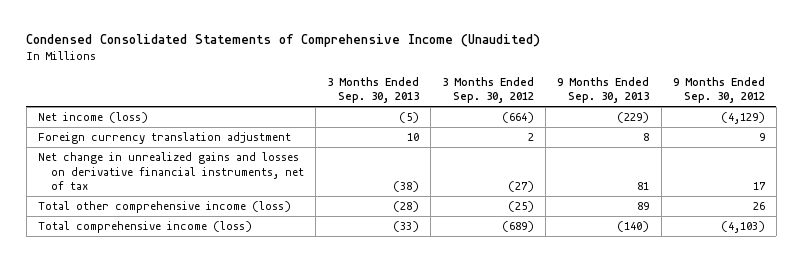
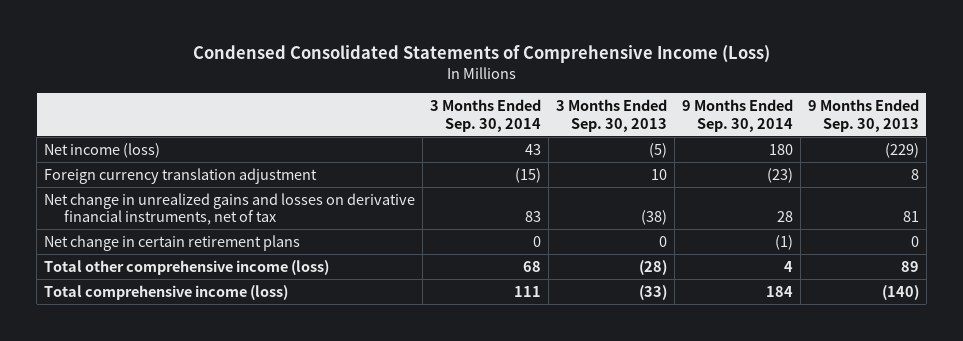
- Condensed Consolidated Statements of Comprehensive Income (Unaudited)
+ Condensed Consolidated Statements of Comprehensive Income (Loss)
- | 3 Months Ended Sep. 30, 2013 | 3 Months Ended Sep. 30, 2012 | 9 Months Ended Sep. 30, 2013 | 9 Months Ended Sep. 30, 2012
+ | 3 Months Ended Sep. 30, 2014 | 3 Months Ended Sep. 30, 2013 | 9 Months Ended Sep. 30, 2014 | 9 Months Ended Sep. 30, 2013
+ Net change in certain retirement plans | 0 | 0 | (1) | 0

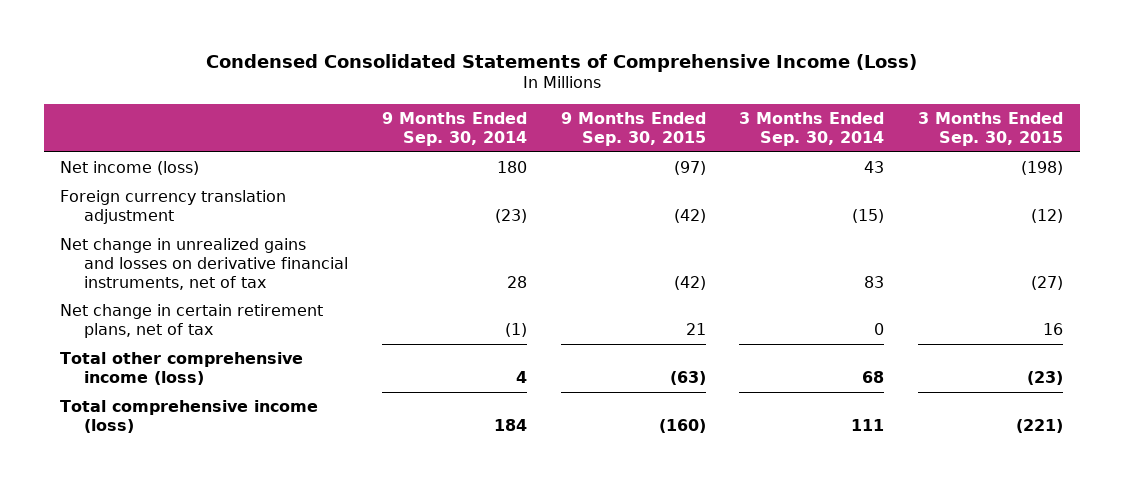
- | 3 Months Ended Sep. 30, 2014 | 3 Months Ended Sep. 30, 2013 | 9 Months Ended Sep. 30, 2014 | 9 Months Ended Sep. 30, 2013
+ | 9 Months Ended Sep. 30, 2014 | 9 Months Ended Sep. 30, 2015 | 3 Months Ended Sep. 30, 2014 | 3 Months Ended Sep. 30, 2015
- Net change in certain retirement plans | 0 | 0 | (1) | 0
+ Net change in certain retirement plans, net of tax | (1) | 21 | 0 | 16

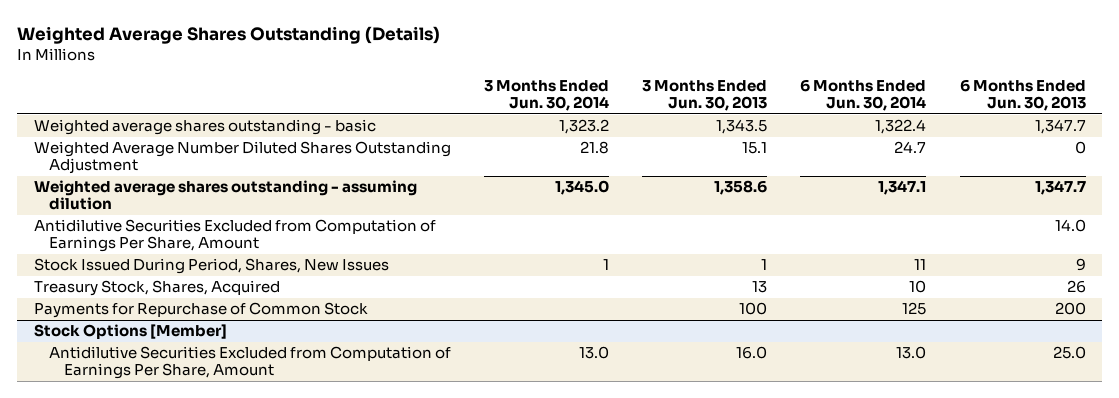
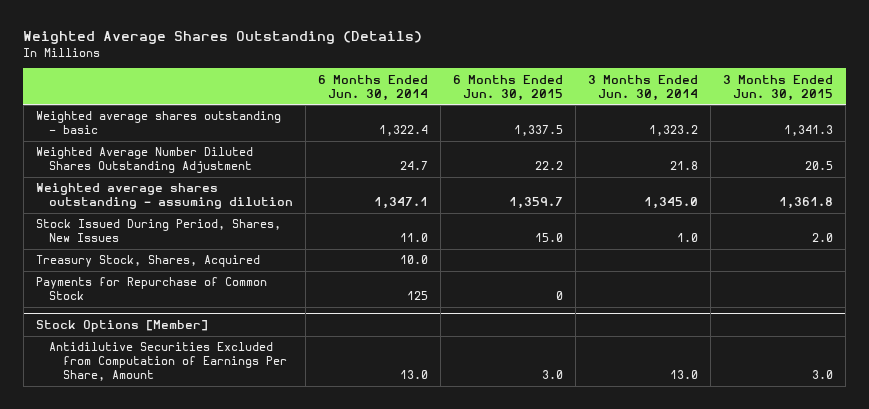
- | 3 Months Ended Jun. 30, 2014 | 3 Months Ended Jun. 30, 2013 | 6 Months Ended Jun. 30, 2014 | 6 Months Ended Jun. 30, 2013
+ | 6 Months Ended Jun. 30, 2014 | 6 Months Ended Jun. 30, 2015 | 3 Months Ended Jun. 30, 2014 | 3 Months Ended Jun. 30, 2015
- Antidilutive Securities Excluded from Computation of Earnings Per Share, Amount | | | | 14.0
- Stock Issued During Period, Shares, New Issues | 1 | 1 | 11 | 9
- Treasury Stock, Shares, Acquired | | 13 | 10 | 26
+ Stock Issued During Period, Shares, New Issues | 11.0 | 15.0 | 1.0 | 2.0
+ Treasury Stock, Shares, Acquired | 10.0 | | |

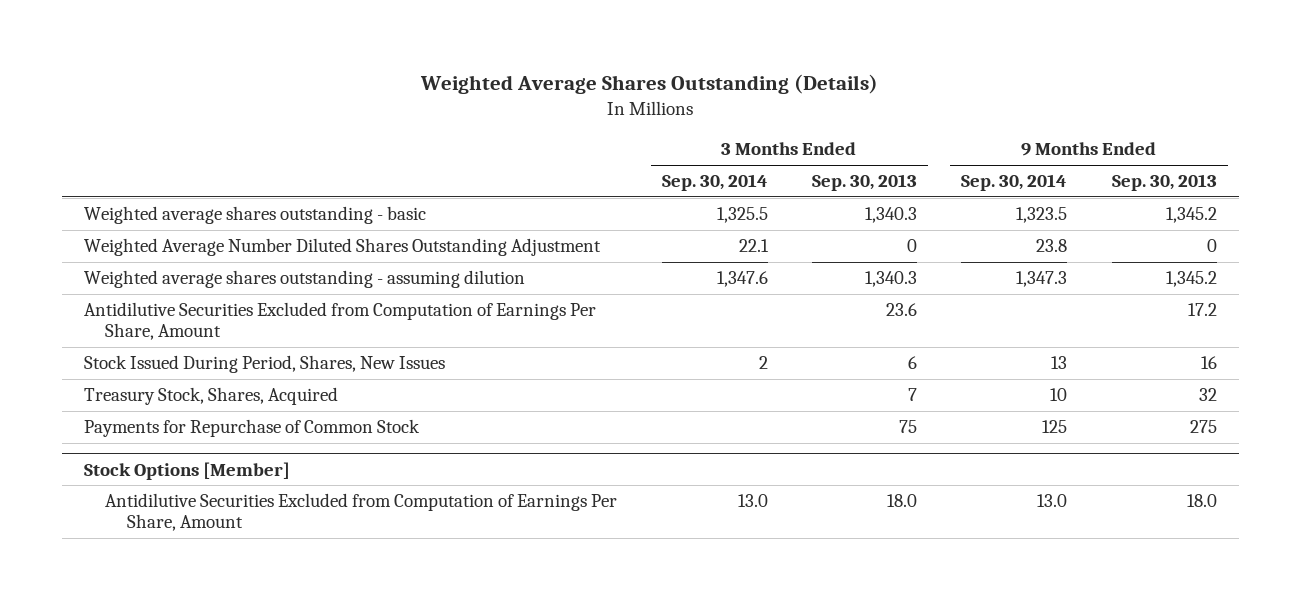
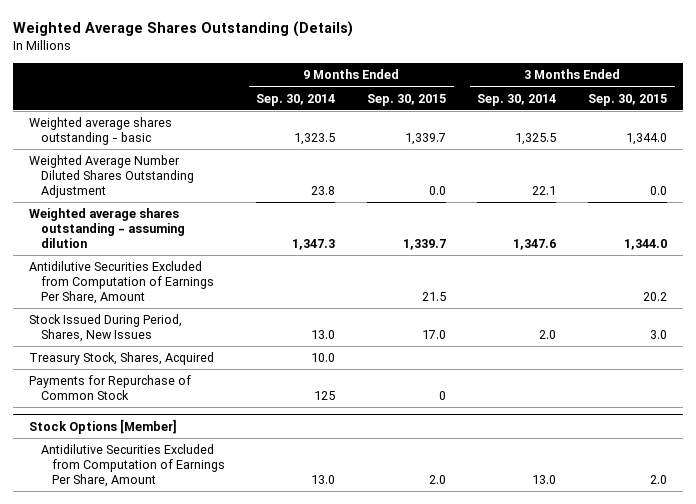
- | 3 Months Ended Sep. 30, 2014 | 3 Months Ended Sep. 30, 2013 | 9 Months Ended Sep. 30, 2014 | 9 Months Ended Sep. 30, 2013
+ | 9 Months Ended Sep. 30, 2014 | 9 Months Ended Sep. 30, 2015 | 3 Months Ended Sep. 30, 2014 | 3 Months Ended Sep. 30, 2015
- Stock Issued During Period, Shares, New Issues | 2 | 6 | 13 | 16
- Treasury Stock, Shares, Acquired | | 7 | 10 | 32
+ Stock Issued During Period, Shares, New Issues | 13.0 | 17.0 | 2.0 | 3.0
+ Treasury Stock, Shares, Acquired | 10.0 | | |

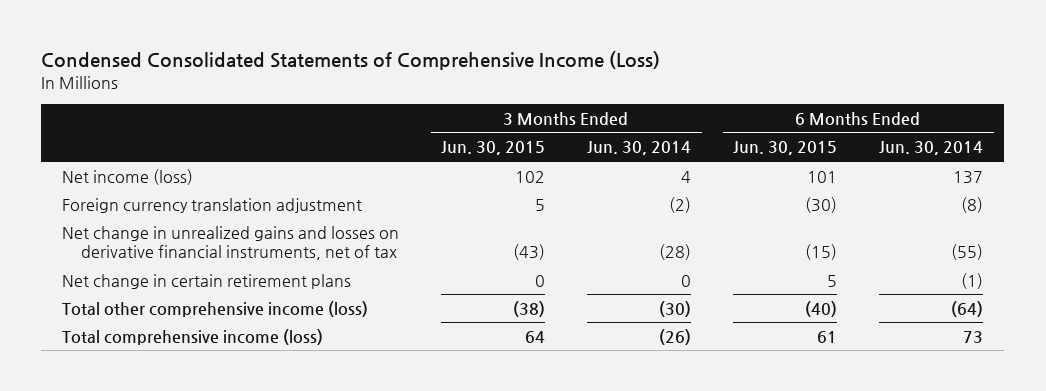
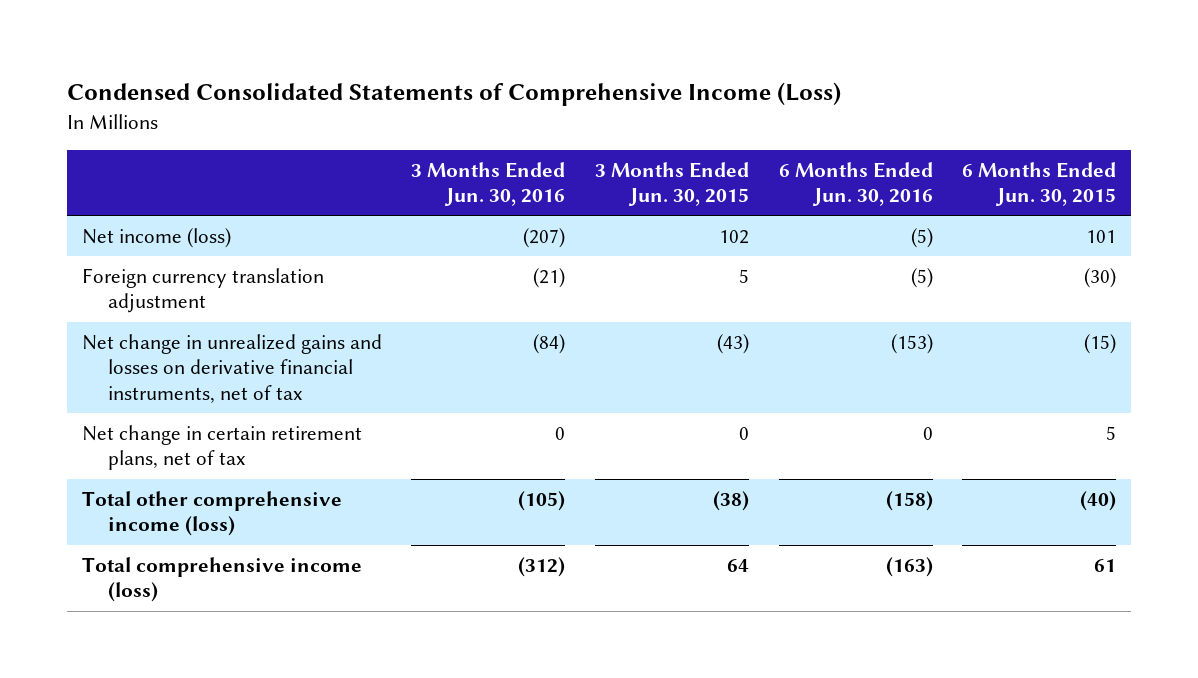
- | 3 Months Ended Jun. 30, 2015 | 3 Months Ended Jun. 30, 2014 | 6 Months Ended Jun. 30, 2015 | 6 Months Ended Jun. 30, 2014
+ | 3 Months Ended Jun. 30, 2016 | 3 Months Ended Jun. 30, 2015 | 6 Months Ended Jun. 30, 2016 | 6 Months Ended Jun. 30, 2015
- Net change in certain retirement plans | 0 | 0 | 5 | (1)
+ Net change in certain retirement plans, net of tax | 0 | 0 | 0 | 5

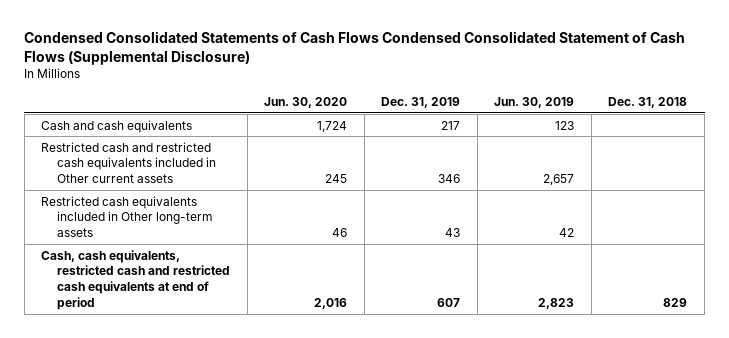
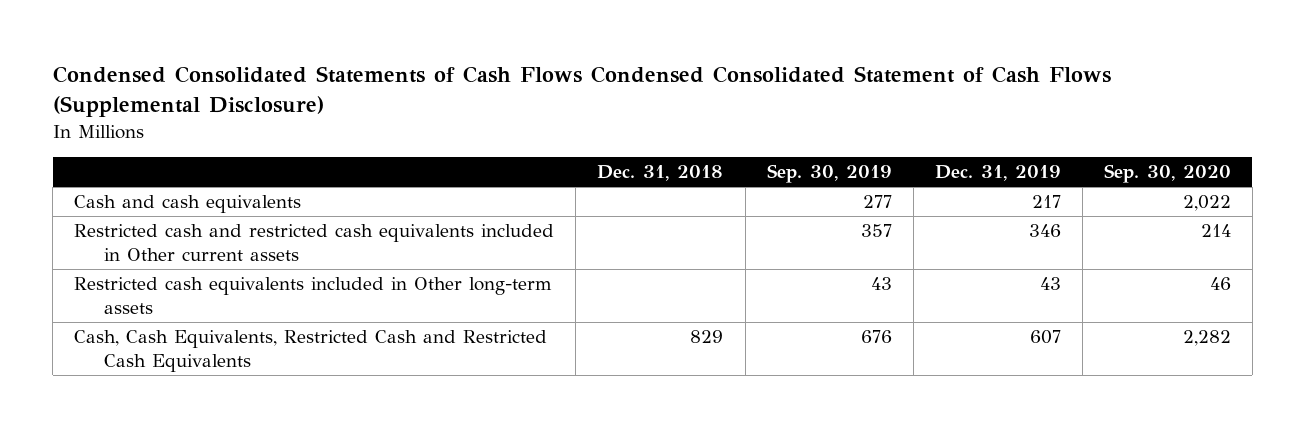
- | Jun. 30, 2020 | Dec. 31, 2019 | Jun. 30, 2019 | Dec. 31, 2018
+ | Dec. 31, 2018 | Sep. 30, 2019 | Dec. 31, 2019 | Sep. 30, 2020
- Cash, cash equivalents, restricted cash and restricted cash equivalents at end of period | 2,016 | 607 | 2,823 | 829
+ Cash, Cash Equivalents, Restricted Cash and Restricted Cash Equivalents | 829 | 676 | 607 | 2,282

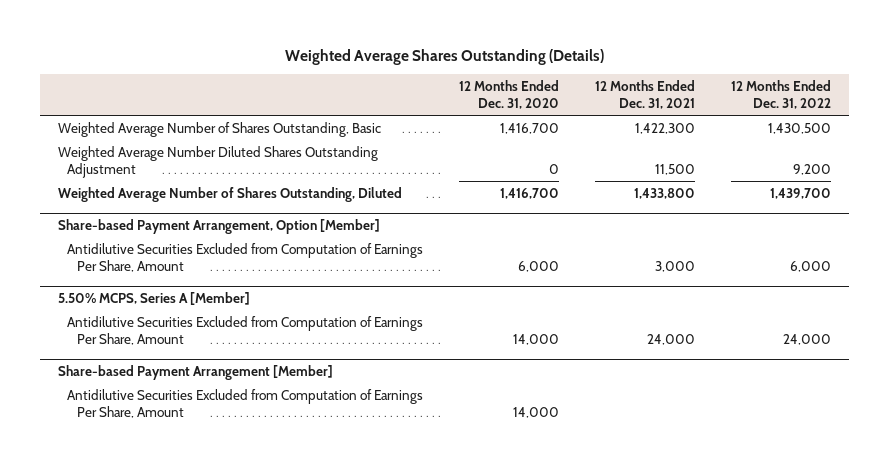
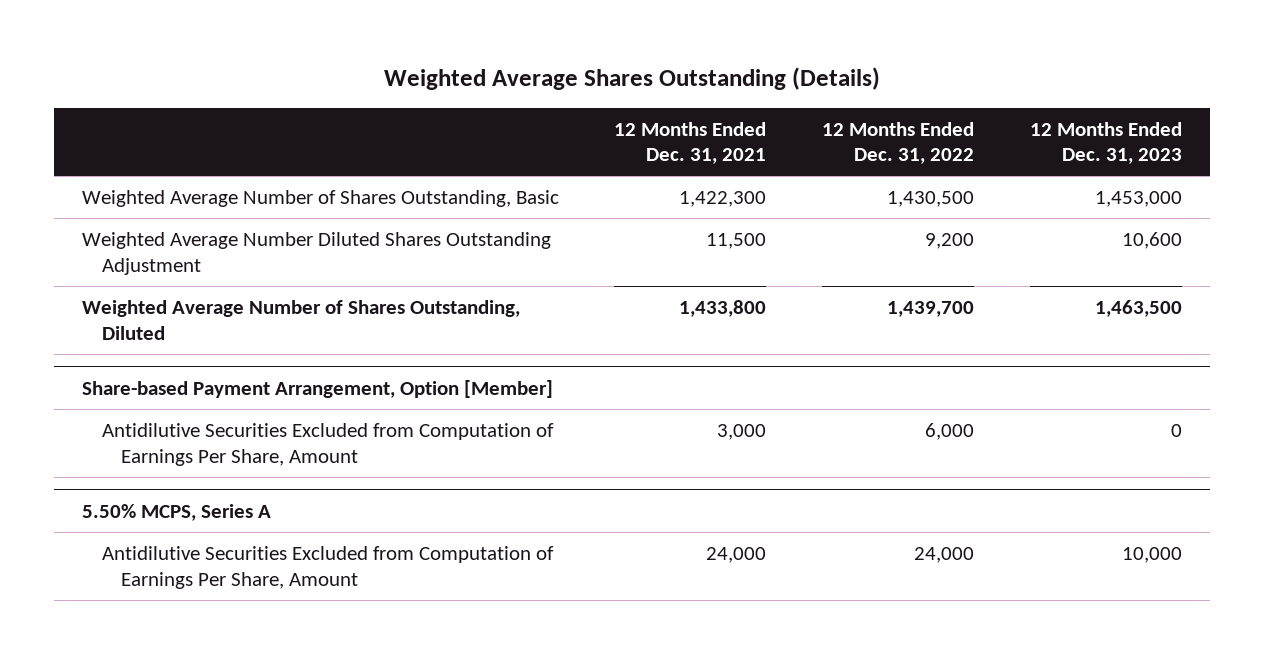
- | 12 Months Ended Dec. 31, 2020 | 12 Months Ended Dec. 31, 2021 | 12 Months Ended Dec. 31, 2022
+ | 12 Months Ended Dec. 31, 2021 | 12 Months Ended Dec. 31, 2022 | 12 Months Ended Dec. 31, 2023
- 5.50% MCPS, Series A [Member]
+ 5.50% MCPS, Series A
- Share-based Payment Arrangement [Member]
- Antidilutive Securities Excluded from Computation of Earnings Per Share, Amount | 14,000 | |

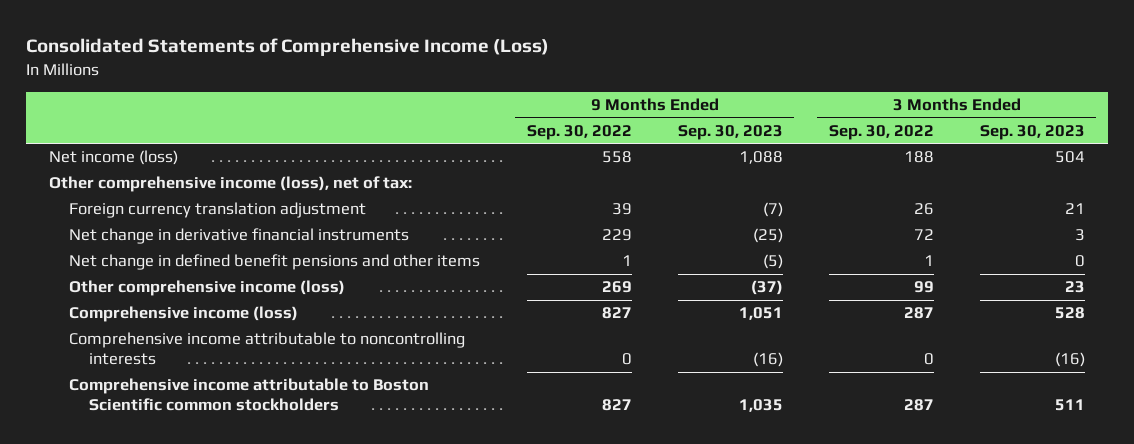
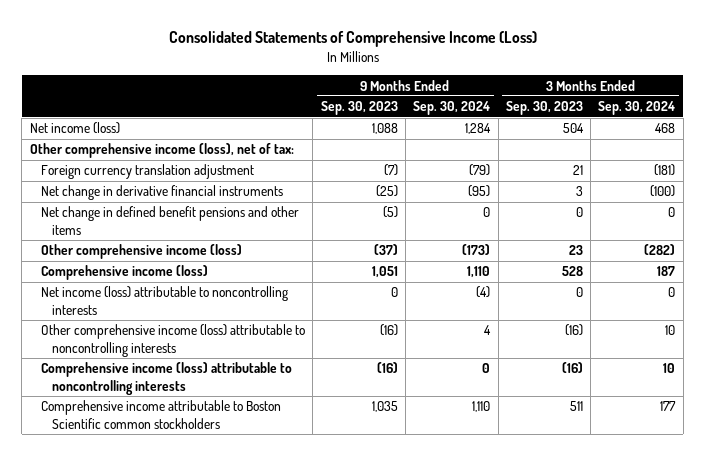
- | 9 Months Ended Sep. 30, 2022 | 9 Months Ended Sep. 30, 2023 | 3 Months Ended Sep. 30, 2022 | 3 Months Ended Sep. 30, 2023
+ | 9 Months Ended Sep. 30, 2023 | 9 Months Ended Sep. 30, 2024 | 3 Months Ended Sep. 30, 2023 | 3 Months Ended Sep. 30, 2024
- Comprehensive income attributable to noncontrolling interests | 0 | (16) | 0 | (16)
+ Net income (loss) attributable to noncontrolling interests | 0 | (4) | 0 | 0
+ Other comprehensive income (loss) attributable to noncontrolling interests | (16) | 4 | (16) | 10
+ Comprehensive income (loss) attributable to noncontrolling interests | (16) | 0 | (16) | 10

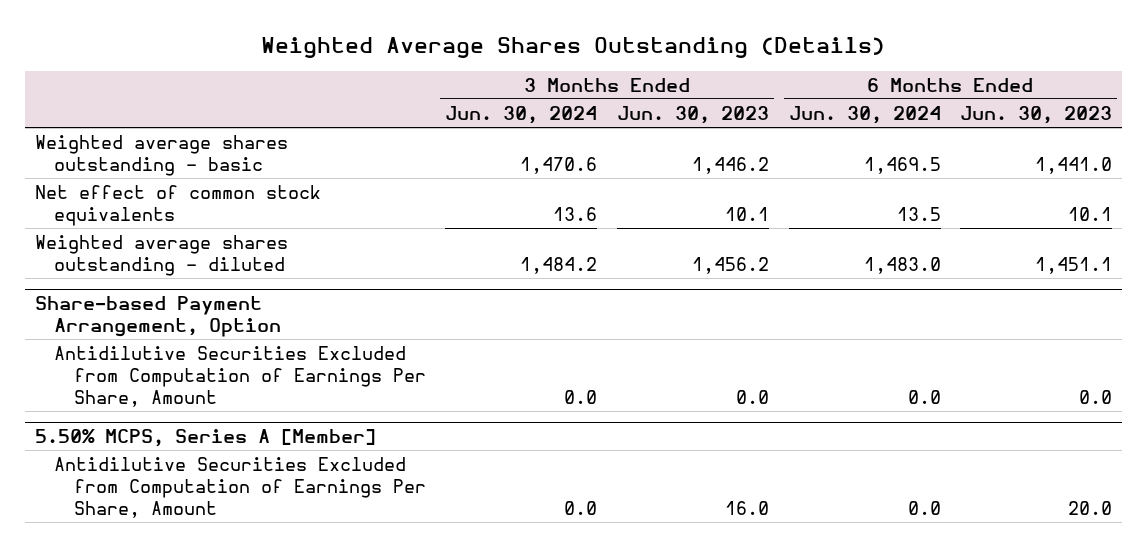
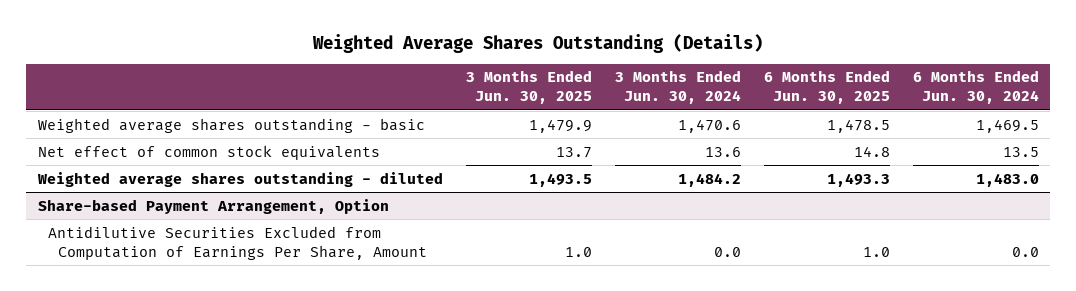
- | 3 Months Ended Jun. 30, 2024 | 3 Months Ended Jun. 30, 2023 | 6 Months Ended Jun. 30, 2024 | 6 Months Ended Jun. 30, 2023
+ | 3 Months Ended Jun. 30, 2025 | 3 Months Ended Jun. 30, 2024 | 6 Months Ended Jun. 30, 2025 | 6 Months Ended Jun. 30, 2024
- 5.50% MCPS, Series A [Member]
- Antidilutive Securities Excluded from Computation of Earnings Per Share, Amount | 0.0 | 16.0 | 0.0 | 20.0

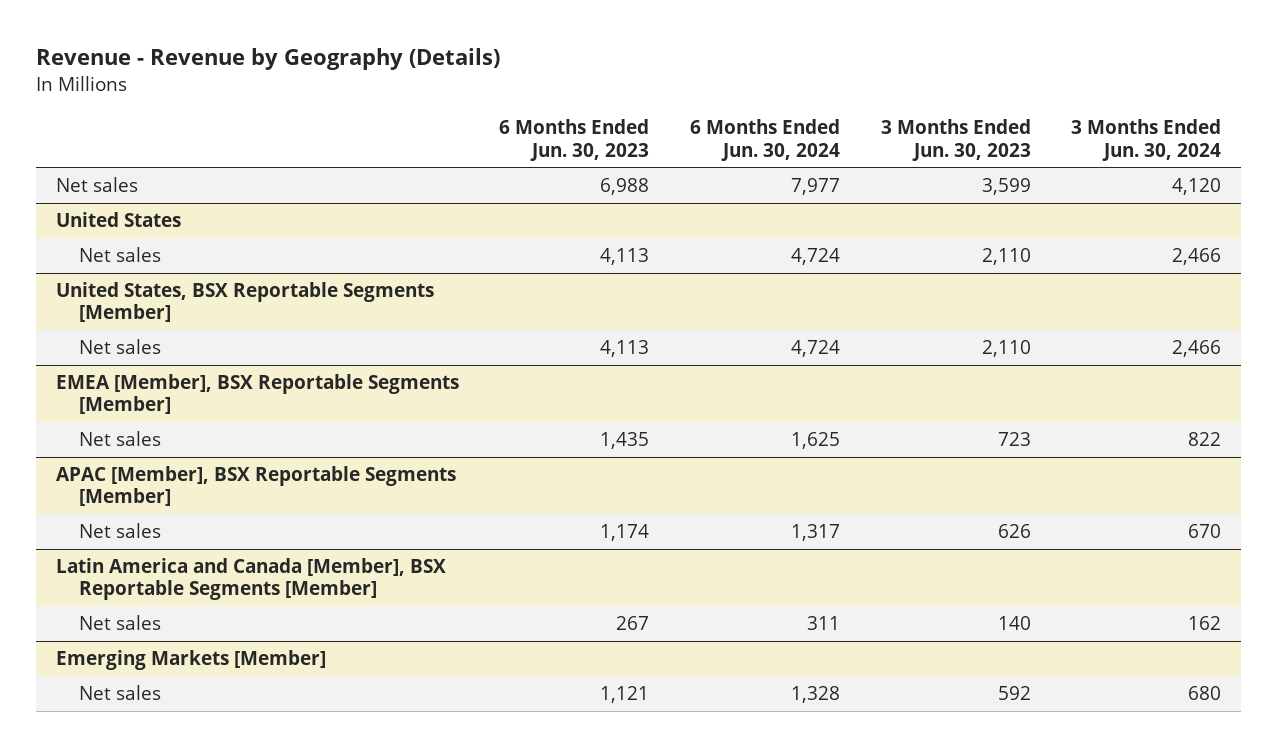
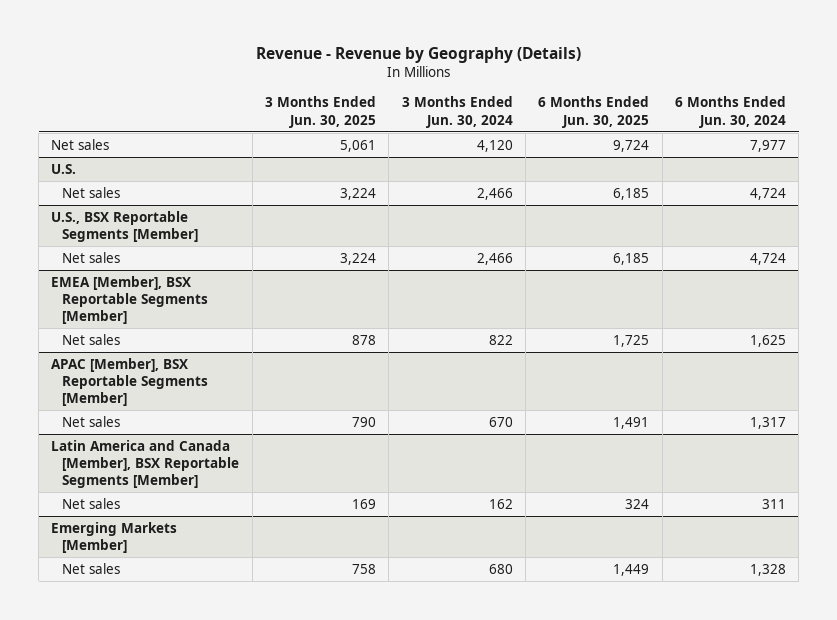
- | 6 Months Ended Jun. 30, 2023 | 6 Months Ended Jun. 30, 2024 | 3 Months Ended Jun. 30, 2023 | 3 Months Ended Jun. 30, 2024
+ | 3 Months Ended Jun. 30, 2025 | 3 Months Ended Jun. 30, 2024 | 6 Months Ended Jun. 30, 2025 | 6 Months Ended Jun. 30, 2024
- United States
+ U.S.
- United States, BSX Reportable Segments [Member]
+ U.S., BSX Reportable Segments [Member]

